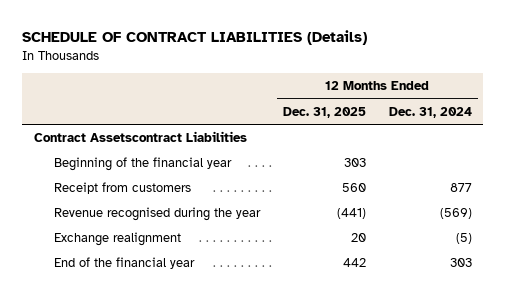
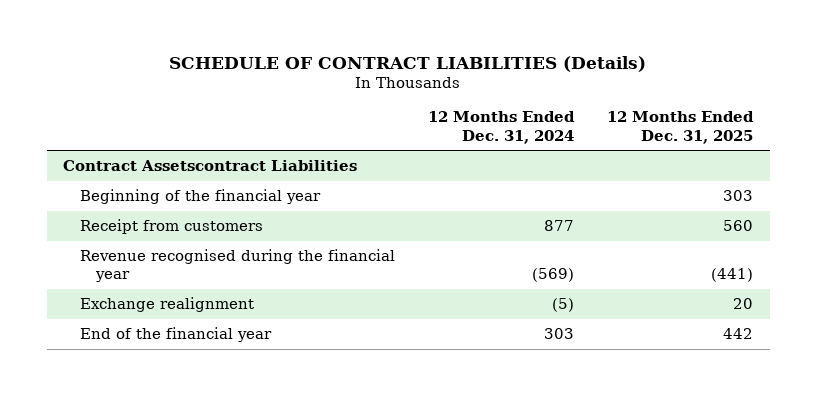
- | 12 Months Ended Dec. 31, 2025 | 12 Months Ended Dec. 31, 2024
+ | 12 Months Ended Dec. 31, 2024 | 12 Months Ended Dec. 31, 2025
- Revenue recognised during the year | (441) | (569)
+ Revenue recognised during the financial year | (569) | (441)

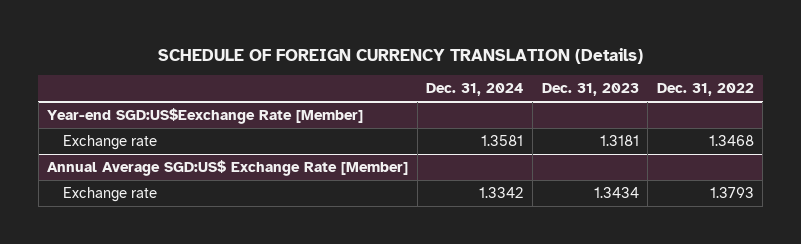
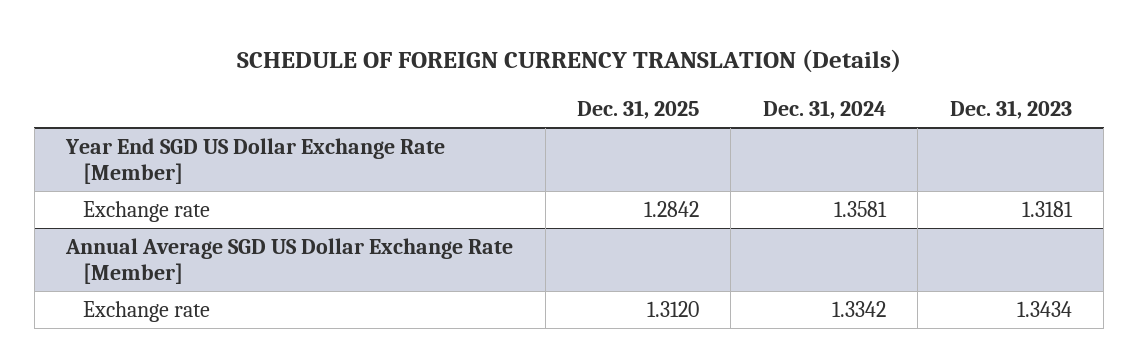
- | Dec. 31, 2024 | Dec. 31, 2023 | Dec. 31, 2022
+ | Dec. 31, 2025 | Dec. 31, 2024 | Dec. 31, 2023
- Year-end SGD:US$Eexchange Rate [Member]
+ Year End SGD US Dollar Exchange Rate [Member]
- Annual Average SGD:US$ Exchange Rate [Member]
+ Annual Average SGD US Dollar Exchange Rate [Member]

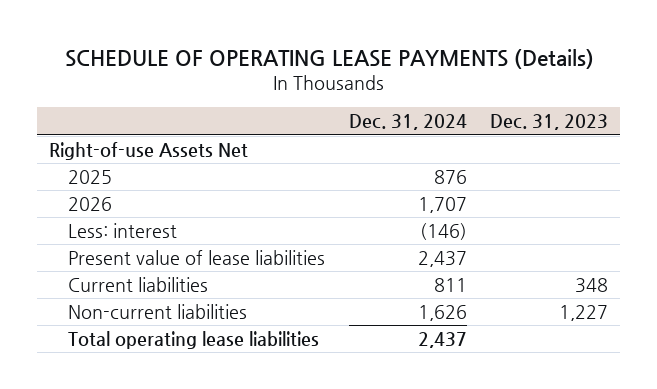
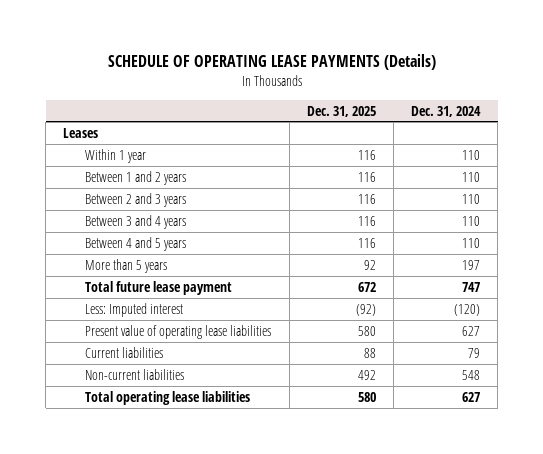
- | Dec. 31, 2024 | Dec. 31, 2023
+ | Dec. 31, 2025 | Dec. 31, 2024
- Right-of-use Assets Net
- 2025 | 876 |
- 2026 | 1,707 |
- Less: interest | (146) |
- Present value of lease liabilities | 2,437 |
- Current liabilities | 811 | 348
- Non-current liabilities | 1,626 | 1,227
- Total operating lease liabilities | 2,437 |
+ Leases
+ Within 1 year | 116 | 110
+ Between 1 and 2 years | 116 | 110
+ Between 2 and 3 years | 116 | 110
+ Between 3 and 4 years | 116 | 110
+ Between 4 and 5 years | 116 | 110
+ More than 5 years | 92 | 197
+ Total future lease payment | 672 | 747
+ Less: Imputed interest | (92) | (120)
+ Present value of operating lease liabilities | 580 | 627
+ Current liabilities | 88 | 79
+ Non-current liabilities | 492 | 548
+ Total operating lease liabilities | 580 | 627

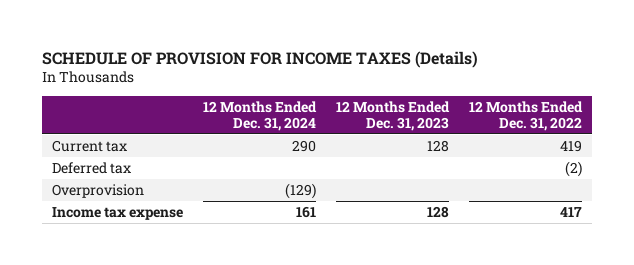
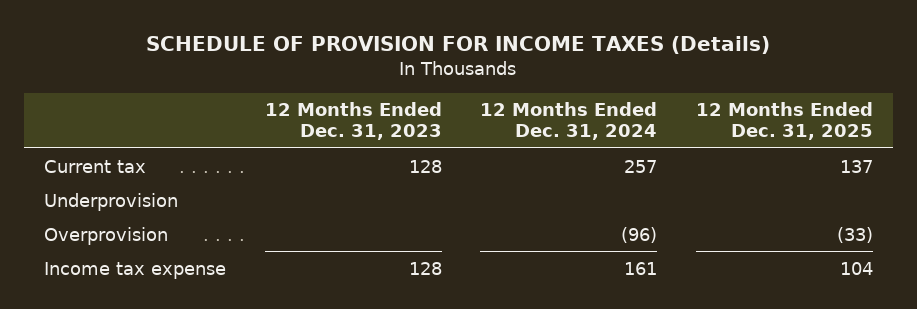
- | 12 Months Ended Dec. 31, 2024 | 12 Months Ended Dec. 31, 2023 | 12 Months Ended Dec. 31, 2022
+ | 12 Months Ended Dec. 31, 2023 | 12 Months Ended Dec. 31, 2024 | 12 Months Ended Dec. 31, 2025
- Current tax | 290 | 128 | 419
- Deferred tax | | | (2)
- Overprovision | (129) | |
+ Current tax | 128 | 257 | 137
+ Underprovision
+ Overprovision | | (96) | (33)

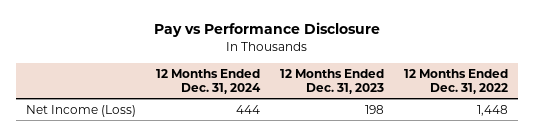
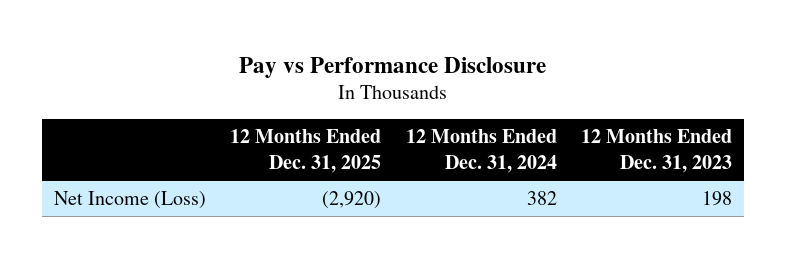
- | 12 Months Ended Dec. 31, 2024 | 12 Months Ended Dec. 31, 2023 | 12 Months Ended Dec. 31, 2022
+ | 12 Months Ended Dec. 31, 2025 | 12 Months Ended Dec. 31, 2024 | 12 Months Ended Dec. 31, 2023
- Net Income (Loss) | 444 | 198 | 1,448
+ Net Income (Loss) | (2,920) | 382 | 198

